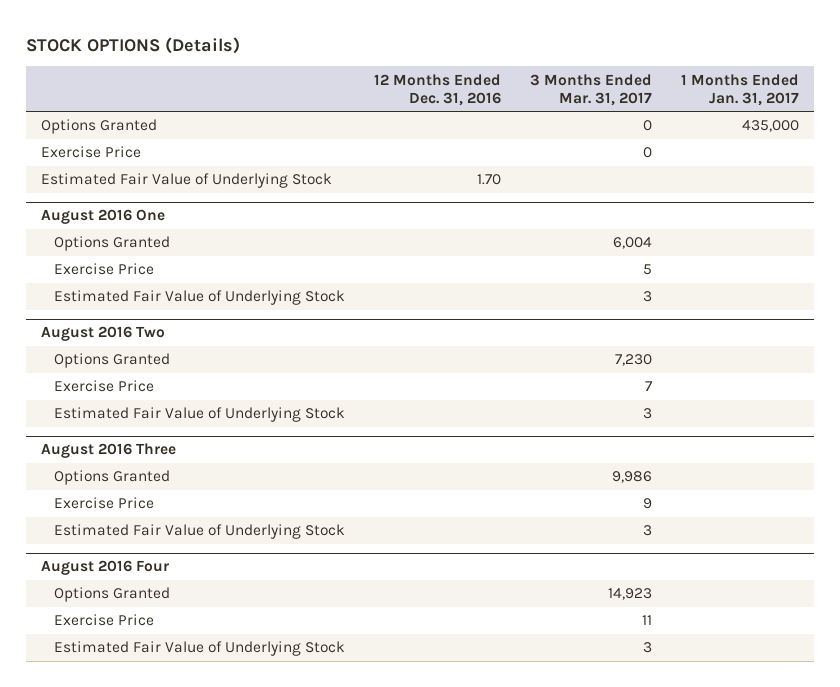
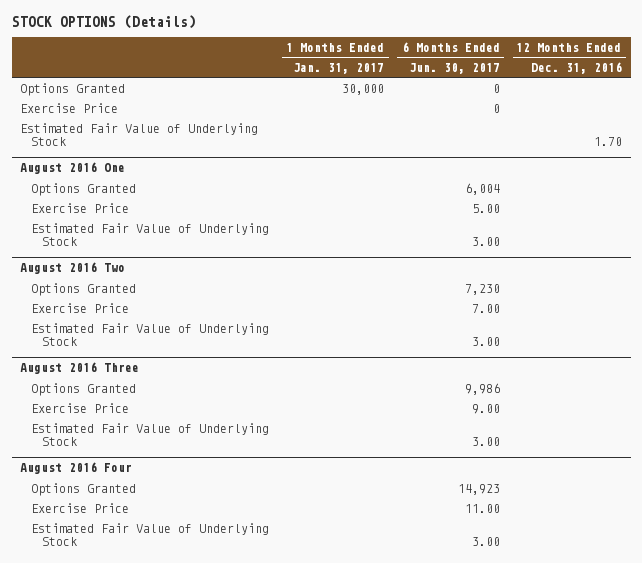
- | 12 Months Ended Dec. 31, 2016 | 3 Months Ended Mar. 31, 2017 | 1 Months Ended Jan. 31, 2017
+ | 1 Months Ended Jan. 31, 2017 | 6 Months Ended Jun. 30, 2017 | 12 Months Ended Dec. 31, 2016
- Options Granted | | 0 | 435,000
+ Options Granted | 30,000 | 0 |

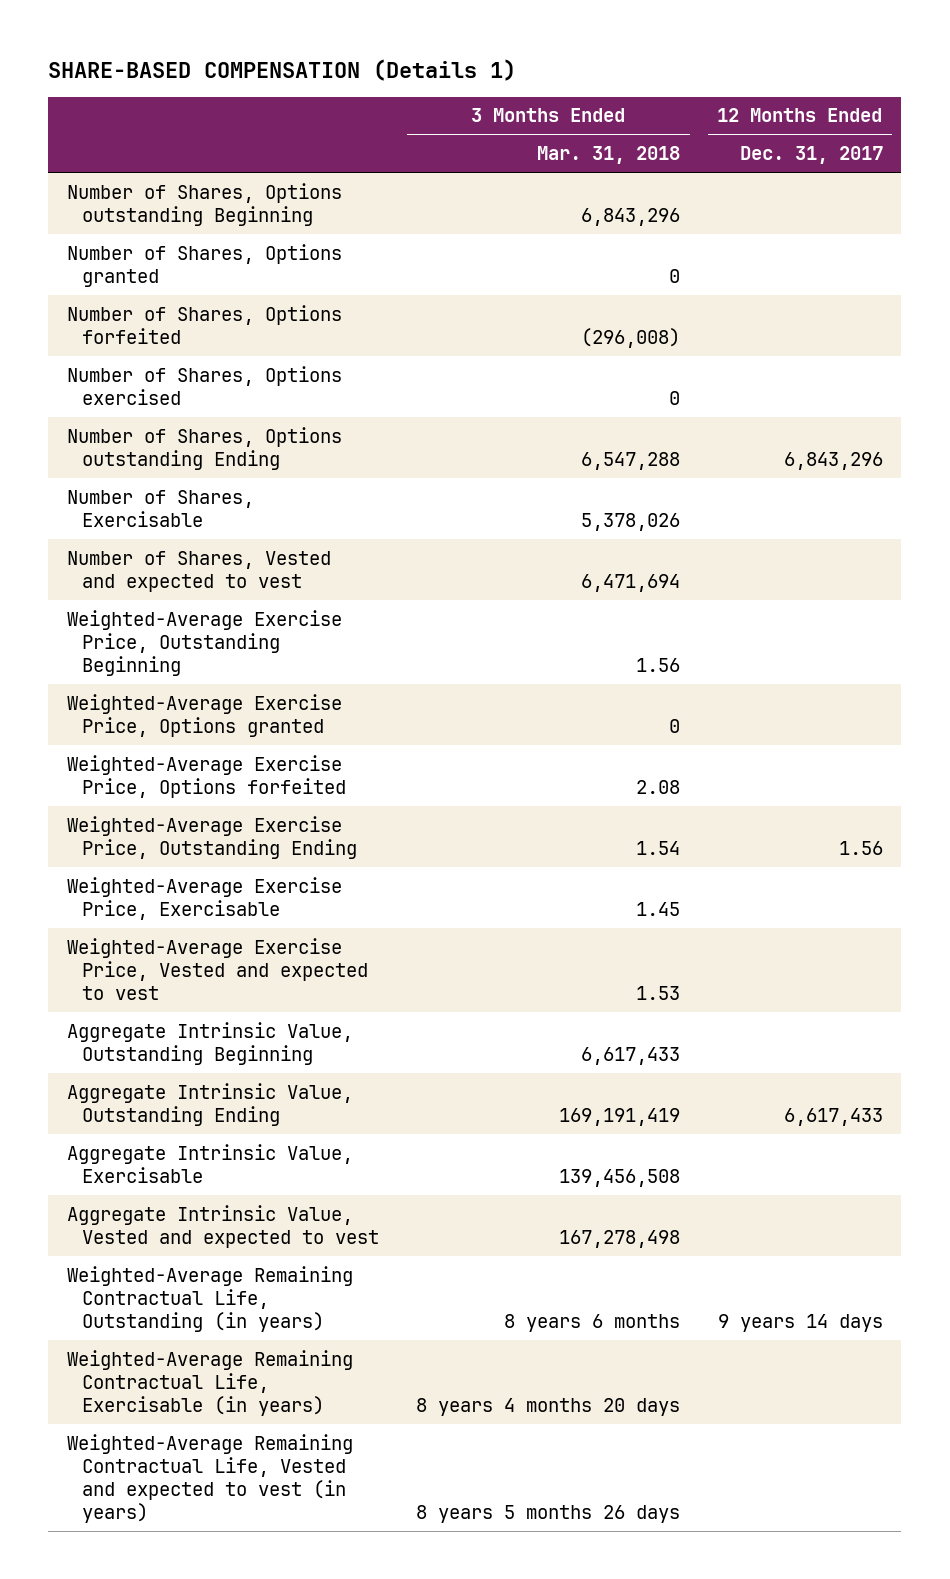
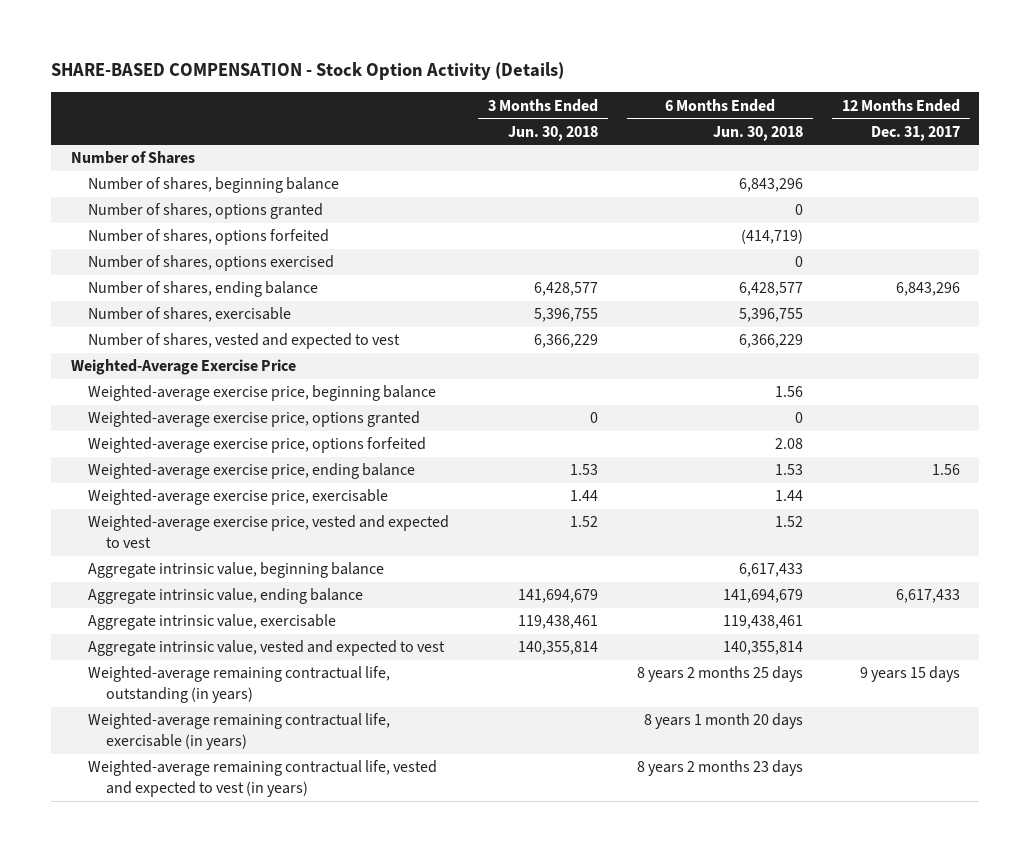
- SHARE-BASED COMPENSATION (Details 1)
+ SHARE-BASED COMPENSATION - Stock Option Activity (Details)
- | 3 Months Ended Mar. 31, 2018 | 12 Months Ended Dec. 31, 2017
+ | 3 Months Ended Jun. 30, 2018 | 6 Months Ended Jun. 30, 2018 | 12 Months Ended Dec. 31, 2017
- Number of Shares, Options outstanding Beginning | 6,843,296 |
- Number of Shares, Options granted | 0 |
- Number of Shares, Options forfeited | (296,008) |
- Number of Shares, Options exercised | 0 |
- Number of Shares, Options outstanding Ending | 6,547,288 | 6,843,296
- Number of Shares, Exercisable | 5,378,026 |
- Number of Shares, Vested and expected to vest | 6,471,694 |
- Weighted-Average Exercise Price, Outstanding Beginning | 1.56 |
- Weighted-Average Exercise Price, Options granted | 0 |
- Weighted-Average Exercise Price, Options forfeited | 2.08 |
- Weighted-Average Exercise Price, Outstanding Ending | 1.54 | 1.56
- Weighted-Average Exercise Price, Exercisable | 1.45 |
- Weighted-Average Exercise Price, Vested and expected to vest | 1.53 |
- Aggregate Intrinsic Value, Outstanding Beginning | 6,617,433 |
- Aggregate Intrinsic Value, Outstanding Ending | 169,191,419 | 6,617,433
- Aggregate Intrinsic Value, Exercisable | 139,456,508 |
- Aggregate Intrinsic Value, Vested and expected to vest | 167,278,498 |
- Weighted-Average Remaining Contractual Life, Outstanding (in years) | 8 years 6 months | 9 years 14 days
- Weighted-Average Remaining Contractual Life, Exercisable (in years) | 8 years 4 months 20 days |
- Weighted-Average Remaining Contractual Life, Vested and expected to vest (in years) | 8 years 5 months 26 days |
+ Number of Shares
+ Number of shares, beginning balance | | 6,843,296 |
+ Number of shares, options granted | | 0 |
+ Number of shares, options forfeited | | (414,719) |
+ Number of shares, options exercised | | 0 |
+ Number of shares, ending balance | 6,428,577 | 6,428,577 | 6,843,296
+ Number of shares, exercisable | 5,396,755 | 5,396,755 |
+ Number of shares, vested and expected to vest | 6,366,229 | 6,366,229 |
+ Weighted-Average Exercise Price
+ Weighted-average exercise price, beginning balance | | 1.56 |
+ Weighted-average exercise price, options granted | 0 | 0 |
+ Weighted-average exercise price, options forfeited | | 2.08 |
+ Weighted-average exercise price, ending balance | 1.53 | 1.53 | 1.56
+ Weighted-average exercise price, exercisable | 1.44 | 1.44 |
+ Weighted-average exercise price, vested and expected to vest | 1.52 | 1.52 |
+ Aggregate intrinsic value, beginning balance | | 6,617,433 |
+ Aggregate intrinsic value, ending balance | 141,694,679 | 141,694,679 | 6,617,433
+ Aggregate intrinsic value, exercisable | 119,438,461 | 119,438,461 |
+ Aggregate intrinsic value, vested and expected to vest | 140,355,814 | 140,355,814 |
+ Weighted-average remaining contractual life, outstanding (in years) | | 8 years 2 months 25 days | 9 years 15 days
+ Weighted-average remaining contractual life, exercisable (in years) | | 8 years 1 month 20 days |
+ Weighted-average remaining contractual life, vested and expected to vest (in years) | | 8 years 2 months 23 days |

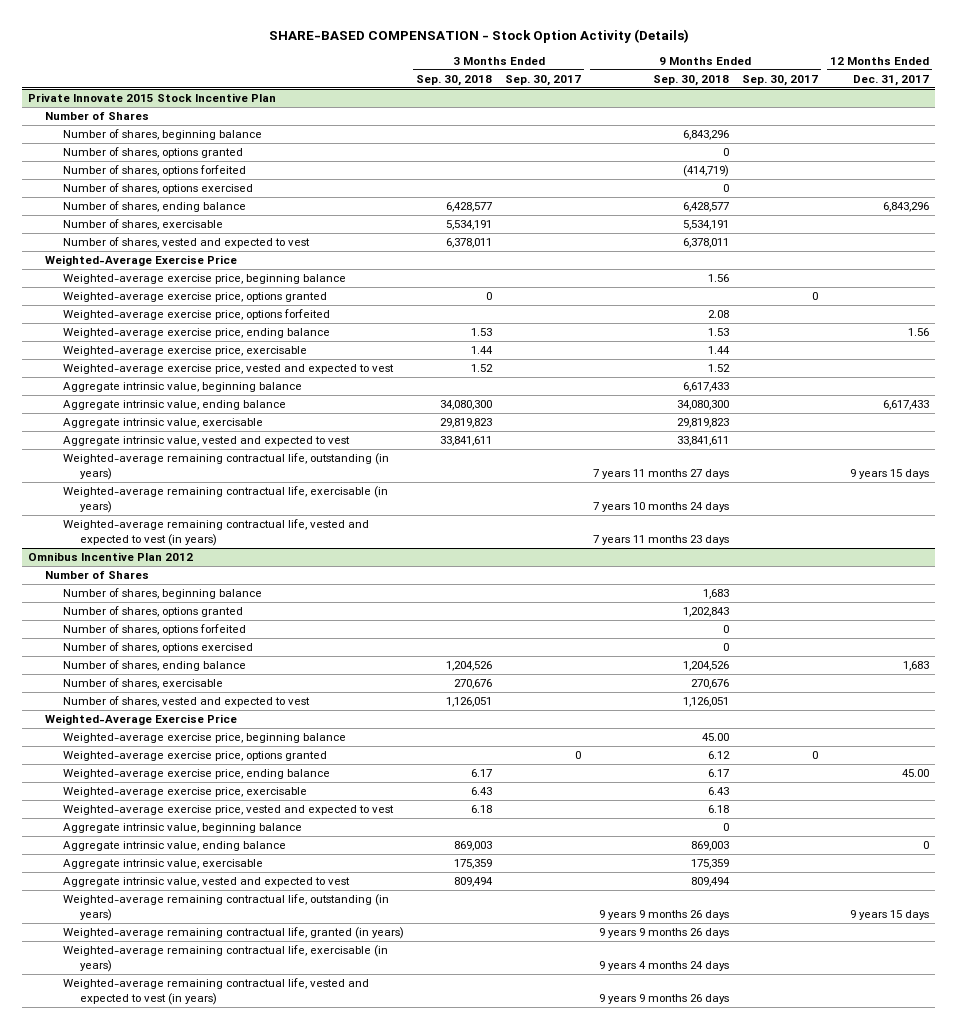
- | 3 Months Ended Jun. 30, 2018 | 6 Months Ended Jun. 30, 2018 | 12 Months Ended Dec. 31, 2017
+ | 3 Months Ended Sep. 30, 2018 | 3 Months Ended Sep. 30, 2017 | 9 Months Ended Sep. 30, 2018 | 9 Months Ended Sep. 30, 2017 | 12 Months Ended Dec. 31, 2017
+ Private Innovate 2015 Stock Incentive Plan
+ Omnibus Incentive Plan 2012
+ Number of Shares
+ Number of shares, beginning balance | | | 1,683 | |
+ Number of shares, options granted | | | 1,202,843 | |
+ Number of shares, options forfeited | | | 0 | |
+ Number of shares, options exercised | | | 0 | |
+ Number of shares, ending balance | 1,204,526 | | 1,204,526 | | 1,683
+ Number of shares, exercisable | 270,676 | | 270,676 | |
+ Number of shares, vested and expected to vest | 1,126,051 | | 1,126,051 | |
+ Weighted-Average Exercise Price
+ Weighted-average exercise price, beginning balance | | | 45.00 | |
+ Weighted-average exercise price, options granted | | 0 | 6.12 | 0 |
+ Weighted-average exercise price, ending balance | 6.17 | | 6.17 | | 45.00
+ Weighted-average exercise price, exercisable | 6.43 | | 6.43 | |
+ Weighted-average exercise price, vested and expected to vest | 6.18 | | 6.18 | |
+ Aggregate intrinsic value, beginning balance | | | 0 | |
+ Aggregate intrinsic value, ending balance | 869,003 | | 869,003 | | 0
+ Aggregate intrinsic value, exercisable | 175,359 | | 175,359 | |
+ Aggregate intrinsic value, vested and expected to vest | 809,494 | | 809,494 | |
+ Weighted-average remaining contractual life, outstanding (in years) | | | 9 years 9 months 26 days | | 9 years 15 days
+ Weighted-average remaining contractual life, granted (in years) | | | 9 years 9 months 26 days | |
+ Weighted-average remaining contractual life, exercisable (in years) | | | 9 years 4 months 24 days | |
+ Weighted-average remaining contractual life, vested and expected to vest (in years) | | | 9 years 9 months 26 days | |

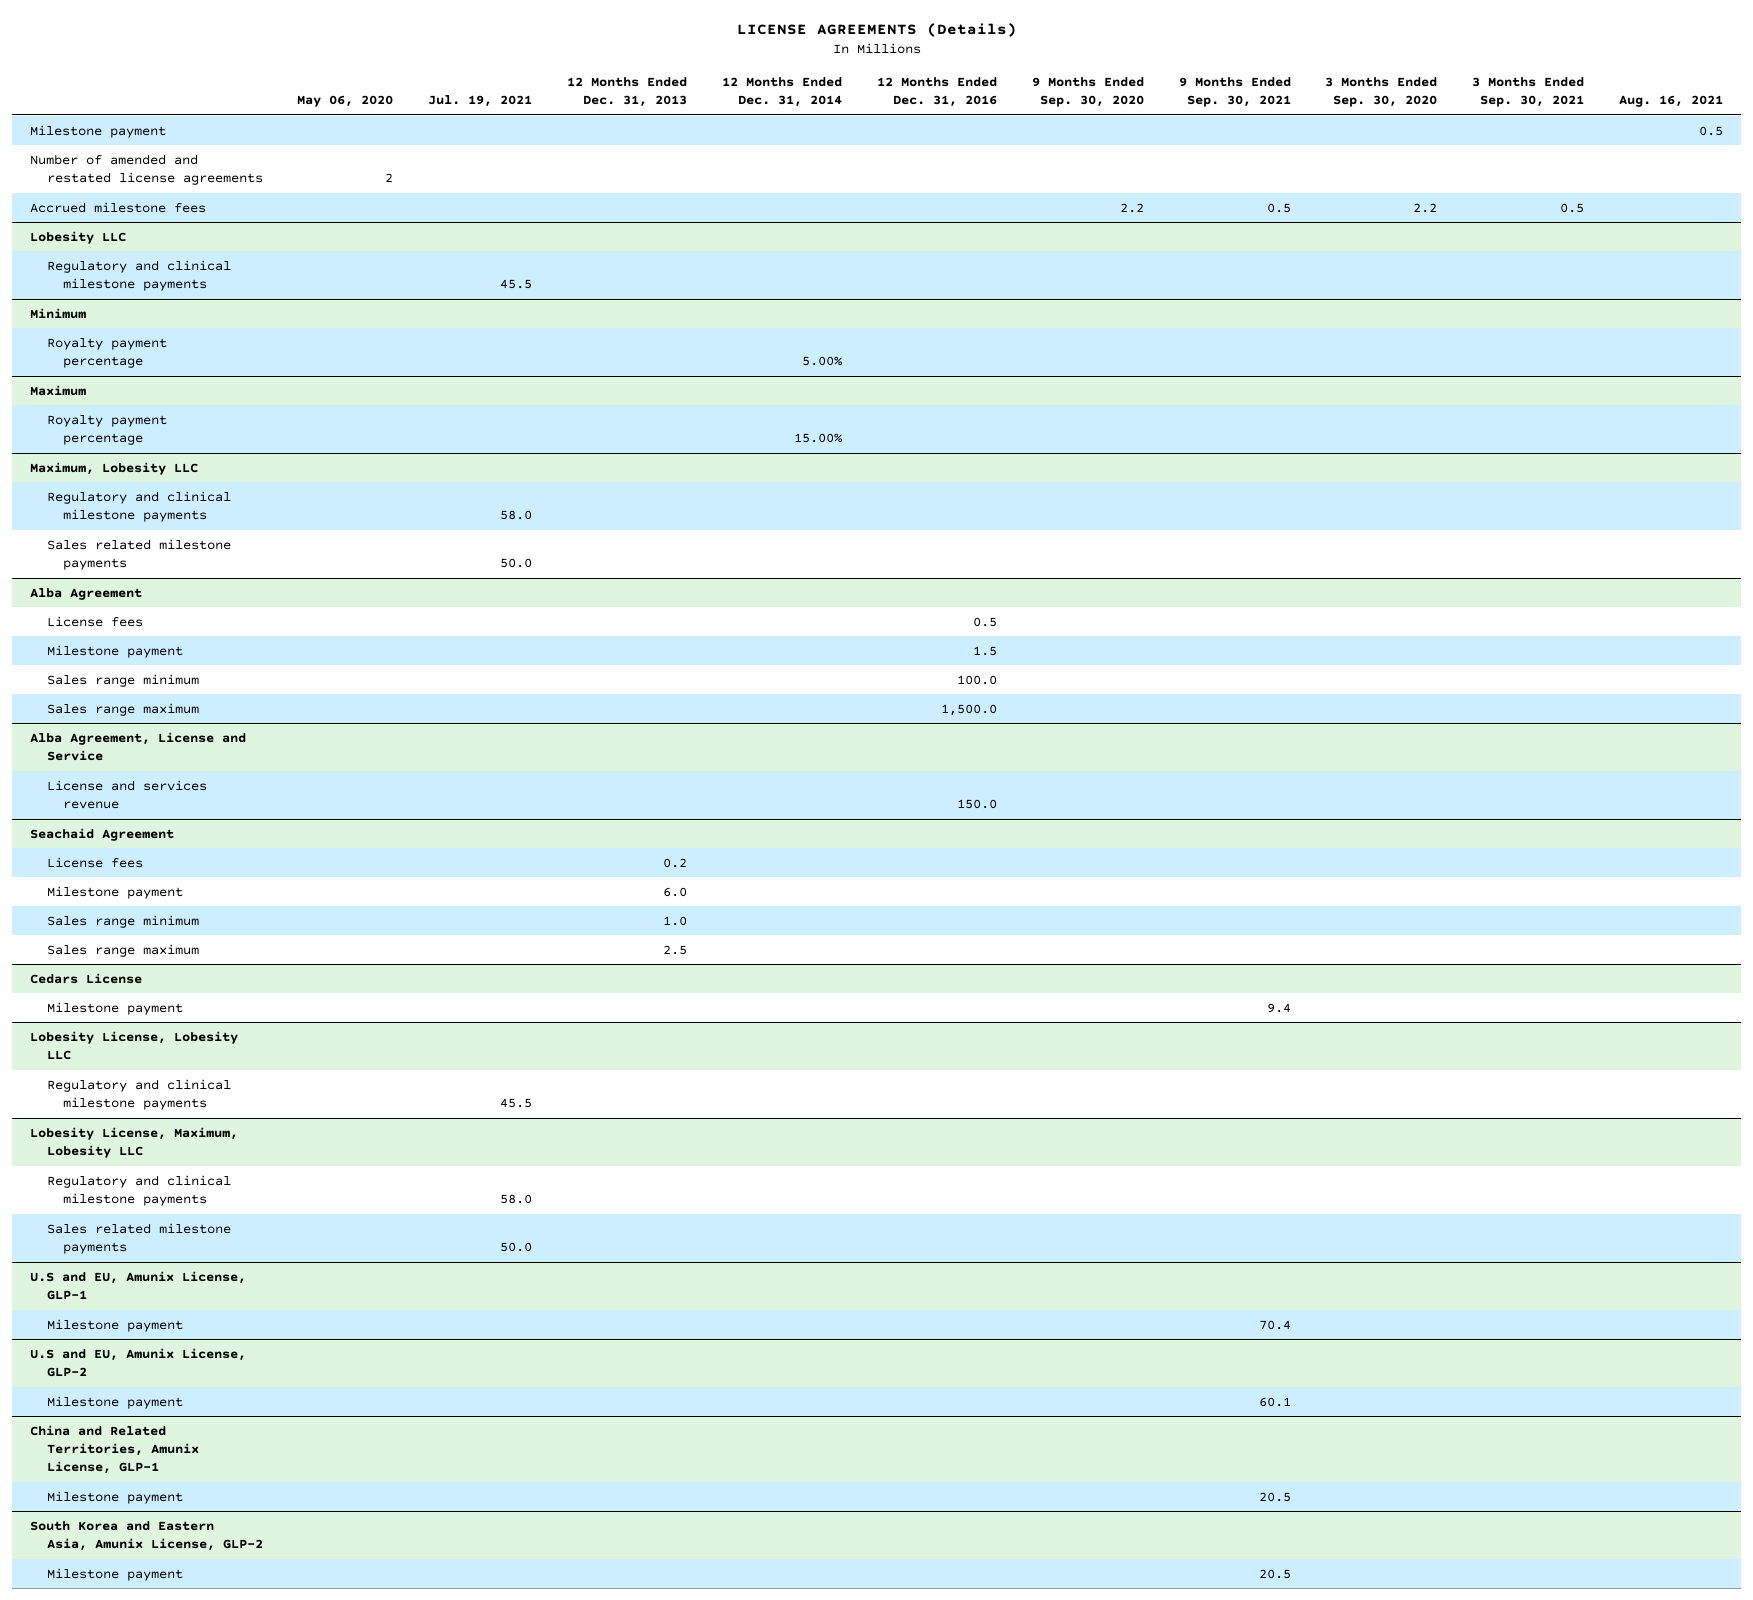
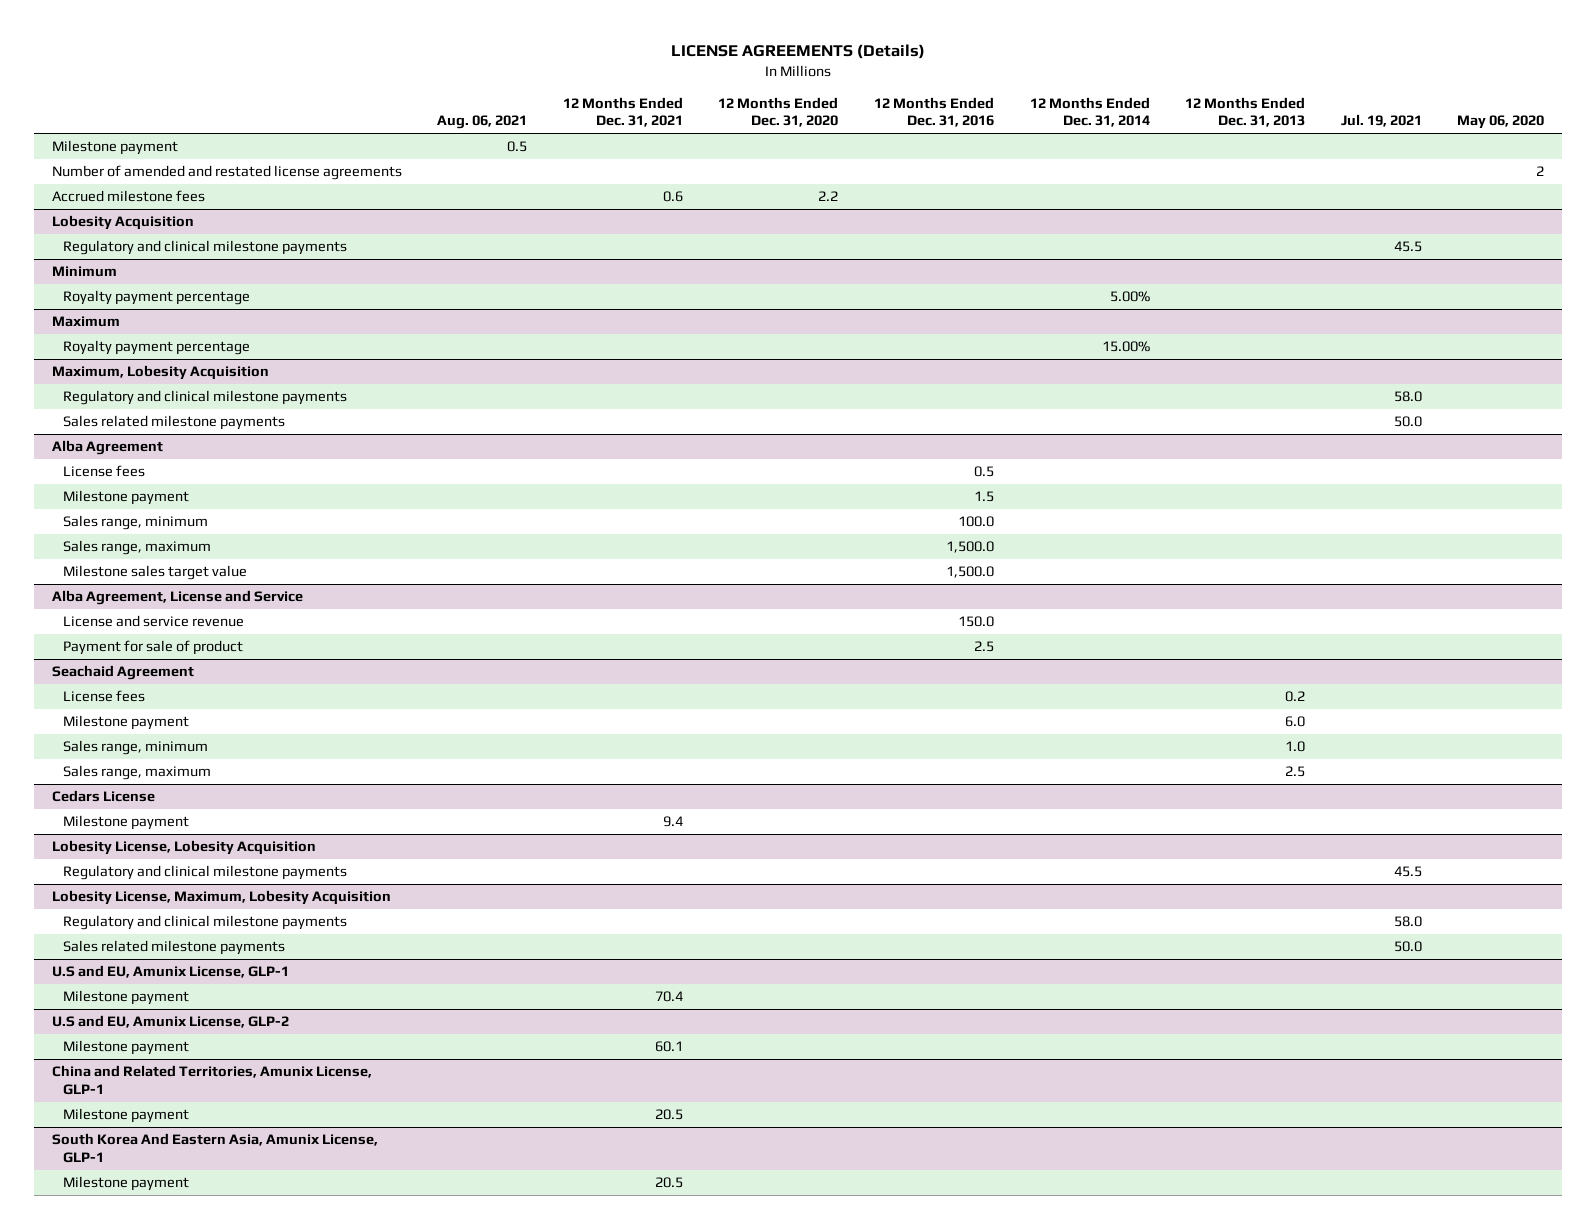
- | May 06, 2020 | Jul. 19, 2021 | 12 Months Ended Dec. 31, 2013 | 12 Months Ended Dec. 31, 2014 | 12 Months Ended Dec. 31, 2016 | 9 Months Ended Sep. 30, 2020 | 9 Months Ended Sep. 30, 2021 | 3 Months Ended Sep. 30, 2020 | 3 Months Ended Sep. 30, 2021 | Aug. 16, 2021
+ | Aug. 06, 2021 | 12 Months Ended Dec. 31, 2021 | 12 Months Ended Dec. 31, 2020 | 12 Months Ended Dec. 31, 2016 | 12 Months Ended Dec. 31, 2014 | 12 Months Ended Dec. 31, 2013 | Jul. 19, 2021 | May 06, 2020
- Lobesity LLC
+ Lobesity Acquisition
- Maximum, Lobesity LLC
+ Maximum, Lobesity Acquisition
@ Alba Agreement
- Sales range minimum | | | | | 100.0 | | | | |
- Sales range maximum | | | | | 1,500.0 | | | | |
+ Sales range, minimum | | | | 100.0 | | | |
+ Sales range, maximum | | | | 1,500.0 | | | |
+ Milestone sales target value | | | | 1,500.0 | | | |
@ Alba Agreement, License and Service
- License and services revenue | | | | | 150.0 | | | | |
+ License and service revenue | | | | 150.0 | | | |
+ Payment for sale of product | | | | 2.5 | | | |
@ Seachaid Agreement
- Sales range minimum | | | 1.0 | | | | | | |
- Sales range maximum | | | 2.5 | | | | | | |
+ Sales range, minimum | | | | | | 1.0 | |
+ Sales range, maximum | | | | | | 2.5 | |
- Lobesity License, Lobesity LLC
+ Lobesity License, Lobesity Acquisition
- Lobesity License, Maximum, Lobesity LLC
+ Lobesity License, Maximum, Lobesity Acquisition
- South Korea and Eastern Asia, Amunix License, GLP-2
+ South Korea And Eastern Asia, Amunix License, GLP-1

